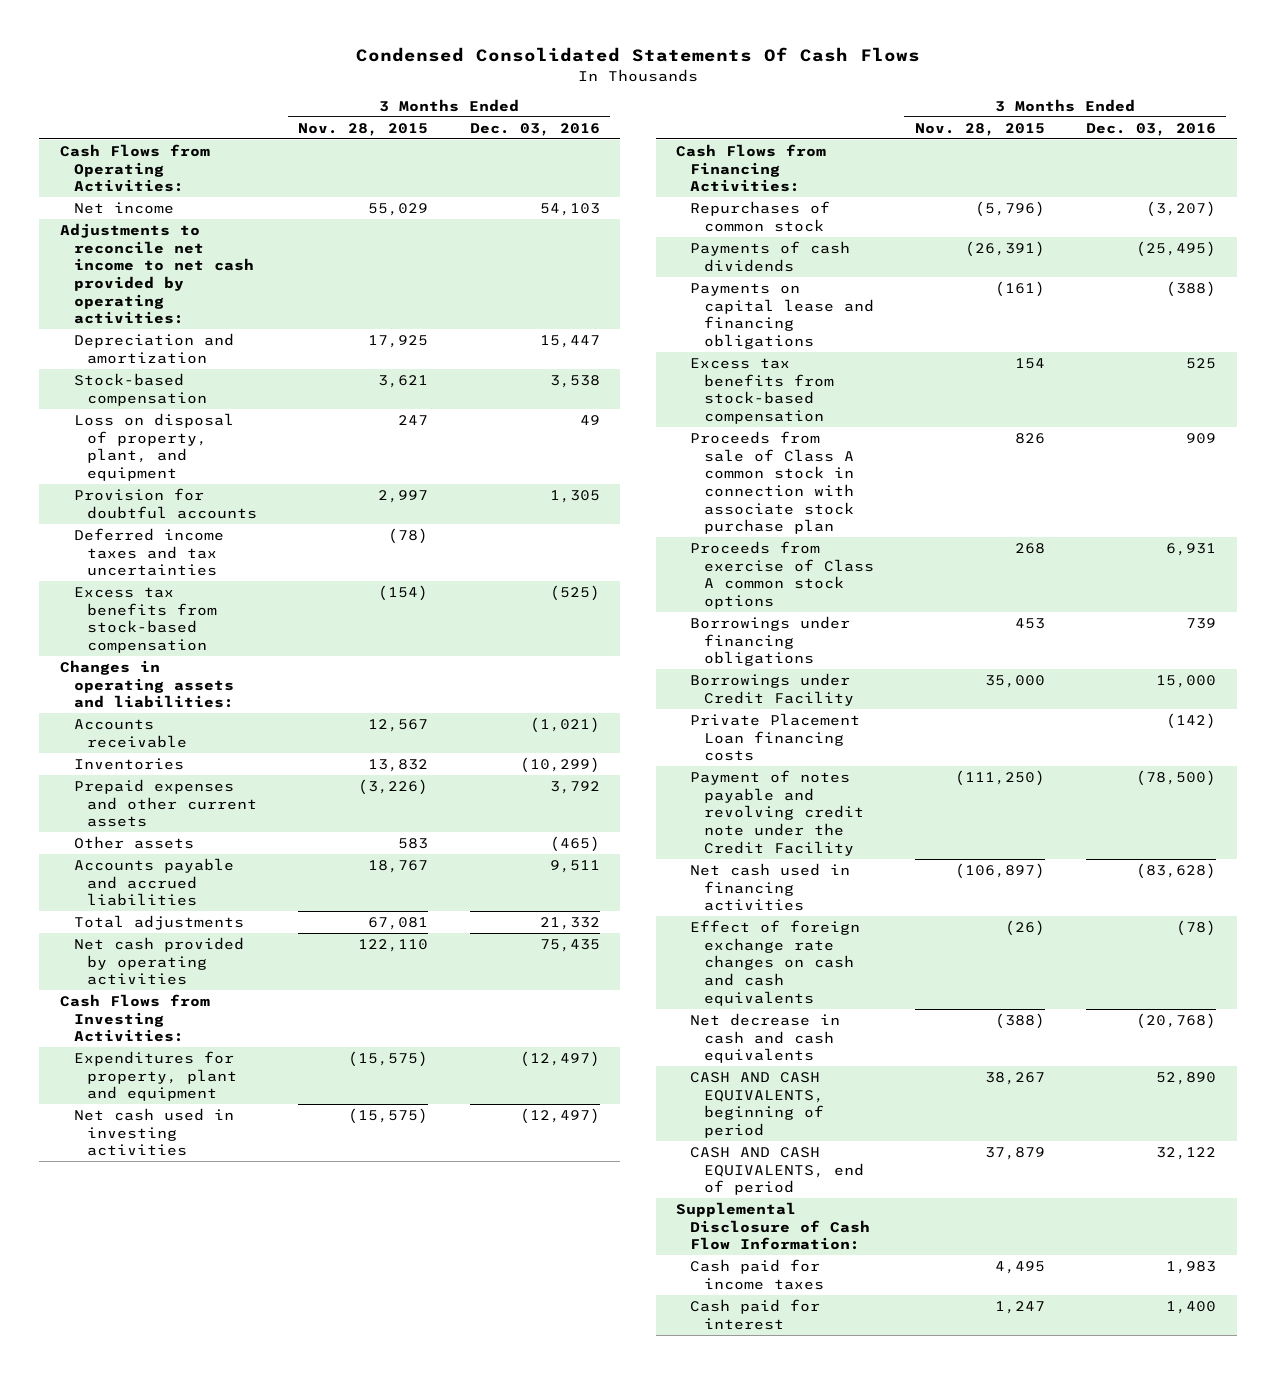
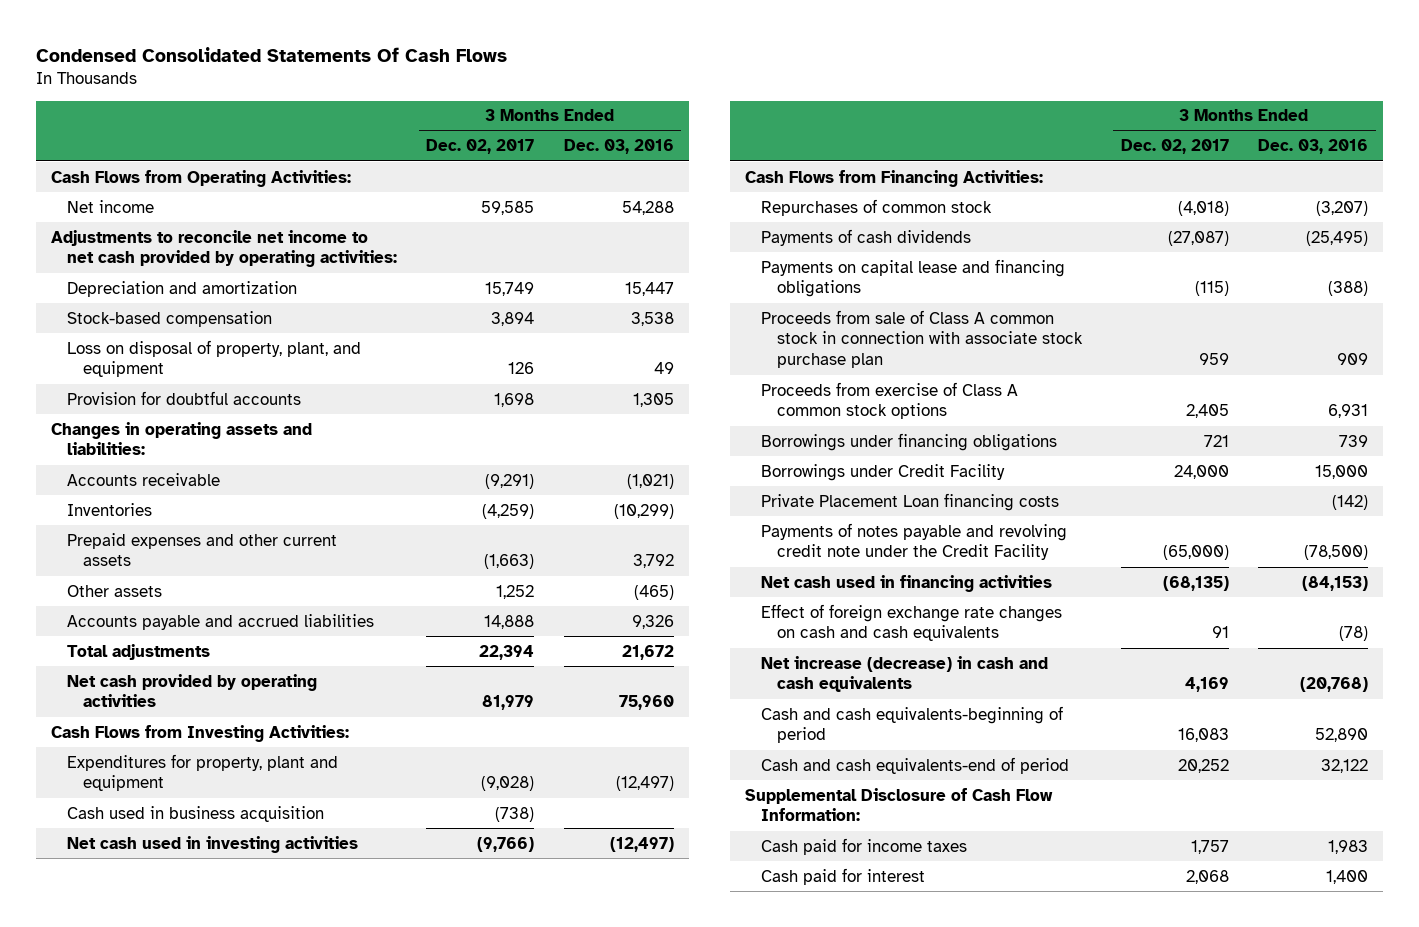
- | 3 Months Ended Nov. 28, 2015 | 3 Months Ended Dec. 03, 2016
+ | 3 Months Ended Dec. 02, 2017 | 3 Months Ended Dec. 03, 2016
- Net income | 55,029 | 54,103
+ Net income | 59,585 | 54,288
- Deferred income taxes and tax uncertainties | (78) |
- Excess tax benefits from stock-based compensation | (154) | (525)
- Accounts payable and accrued liabilities | 18,767 | 9,511
- Total adjustments | 67,081 | 21,332
- Net cash provided by operating activities | 122,110 | 75,435
+ Accounts payable and accrued liabilities | 14,888 | 9,326
+ Total adjustments | 22,394 | 21,672
+ Net cash provided by operating activities | 81,979 | 75,960
+ Cash used in business acquisition | (738) |
- Excess tax benefits from stock-based compensation | 154 | 525
- Payment of notes payable and revolving credit note under the Credit Facility | (111,250) | (78,500)
- Net cash used in financing activities | (106,897) | (83,628)
+ Payments of notes payable and revolving credit note under the Credit Facility | (65,000) | (78,500)
+ Net cash used in financing activities | (68,135) | (84,153)
- Net decrease in cash and cash equivalents | (388) | (20,768)
- CASH AND CASH EQUIVALENTS, beginning of period | 38,267 | 52,890
- CASH AND CASH EQUIVALENTS, end of period | 37,879 | 32,122
+ Net increase (decrease) in cash and cash equivalents | 4,169 | (20,768)
+ Cash and cash equivalents-beginning of period | 16,083 | 52,890
+ Cash and cash equivalents-end of period | 20,252 | 32,122

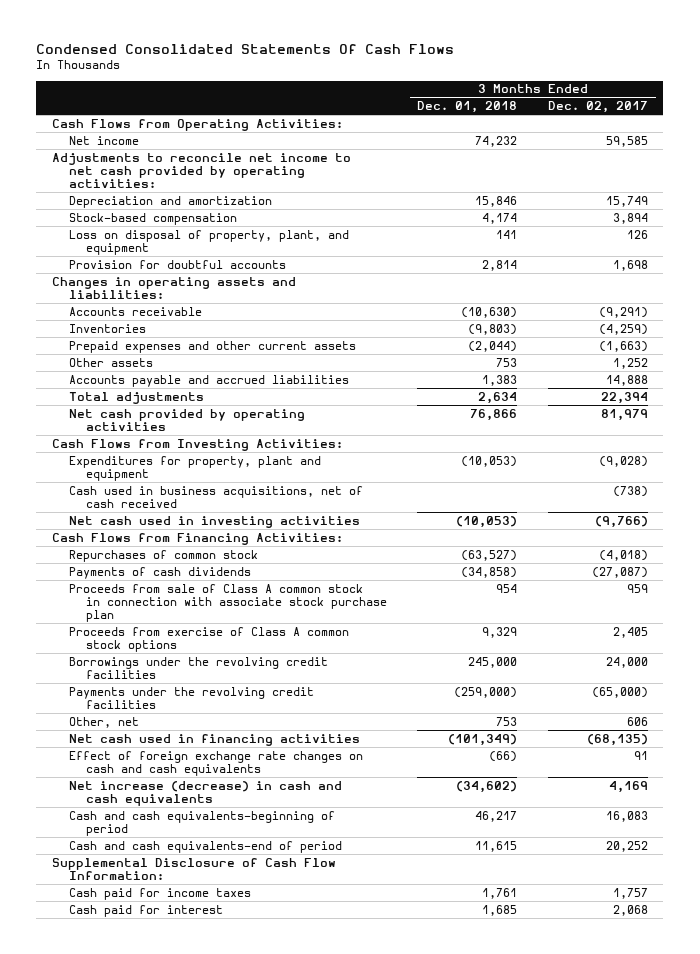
- | 3 Months Ended Dec. 02, 2017 | 3 Months Ended Dec. 03, 2016
+ | 3 Months Ended Dec. 01, 2018 | 3 Months Ended Dec. 02, 2017
- Cash used in business acquisition | (738) |
+ Cash used in business acquisitions, net of cash received | | (738)
- Payments on capital lease and financing obligations | (115) | (388)
- Borrowings under financing obligations | 721 | 739
- Borrowings under Credit Facility | 24,000 | 15,000
- Private Placement Loan financing costs | | (142)
- Payments of notes payable and revolving credit note under the Credit Facility | (65,000) | (78,500)
+ Borrowings under the revolving credit facilities | 245,000 | 24,000
+ Payments under the revolving credit facilities | (259,000) | (65,000)
+ Other, net | 753 | 606

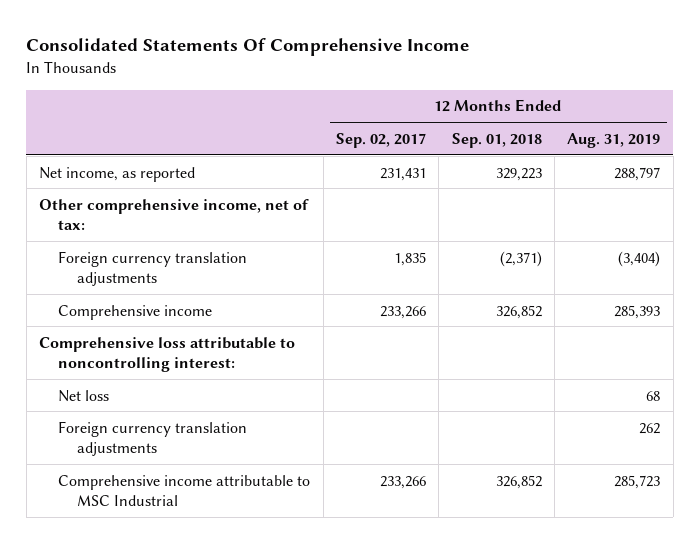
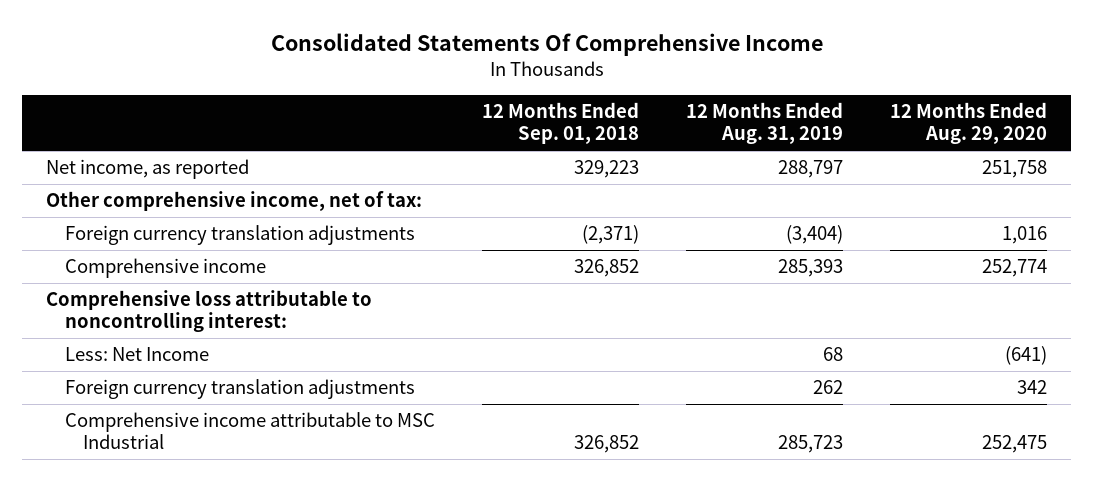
- | 12 Months Ended Sep. 02, 2017 | 12 Months Ended Sep. 01, 2018 | 12 Months Ended Aug. 31, 2019
+ | 12 Months Ended Sep. 01, 2018 | 12 Months Ended Aug. 31, 2019 | 12 Months Ended Aug. 29, 2020
- Net loss | | | 68
+ Less: Net Income | | 68 | (641)

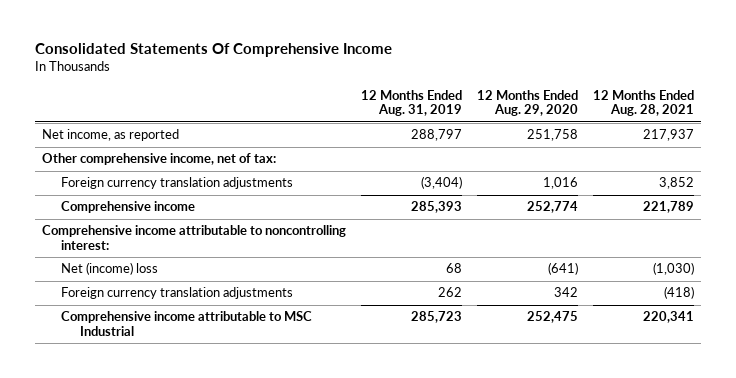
- | 12 Months Ended Sep. 01, 2018 | 12 Months Ended Aug. 31, 2019 | 12 Months Ended Aug. 29, 2020
+ | 12 Months Ended Aug. 31, 2019 | 12 Months Ended Aug. 29, 2020 | 12 Months Ended Aug. 28, 2021
- Comprehensive loss attributable to noncontrolling interest:
- Less: Net Income | | 68 | (641)
+ Comprehensive income attributable to noncontrolling interest:
+ Net (income) loss | 68 | (641) | (1,030)

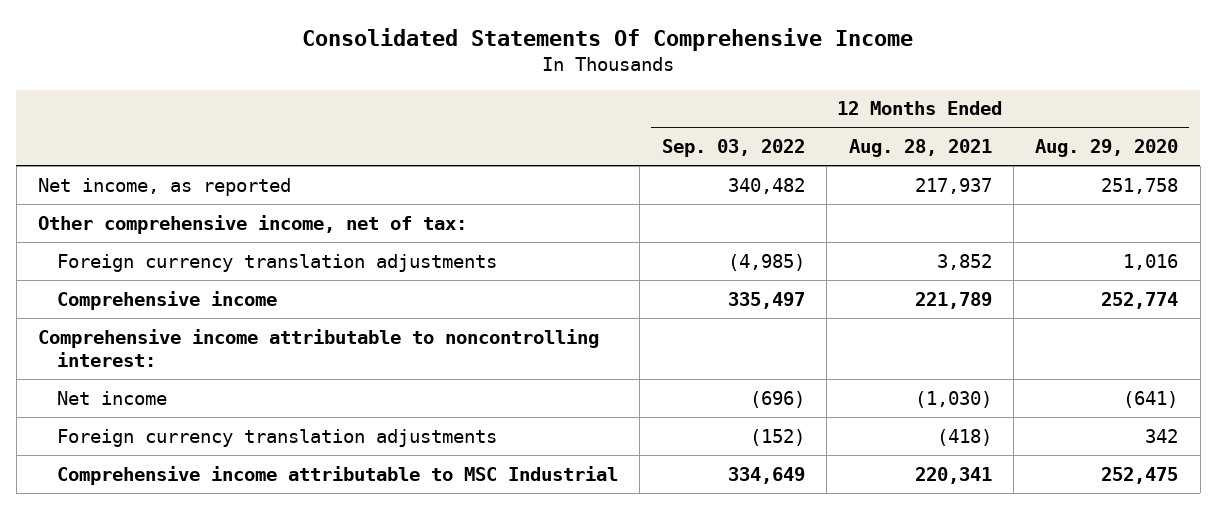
- | 12 Months Ended Aug. 31, 2019 | 12 Months Ended Aug. 29, 2020 | 12 Months Ended Aug. 28, 2021
+ | 12 Months Ended Sep. 03, 2022 | 12 Months Ended Aug. 28, 2021 | 12 Months Ended Aug. 29, 2020
- Net (income) loss | 68 | (641) | (1,030)
+ Net income | (696) | (1,030) | (641)

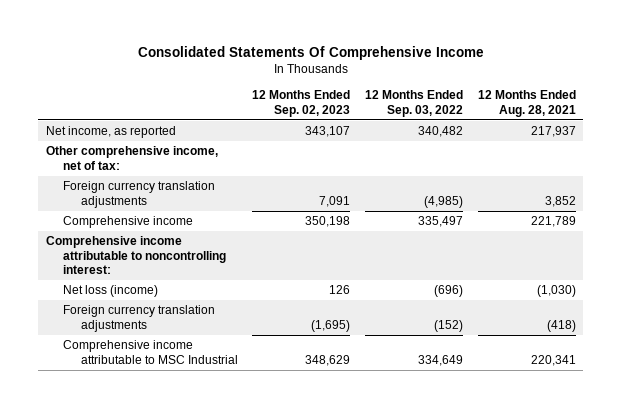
- | 12 Months Ended Sep. 03, 2022 | 12 Months Ended Aug. 28, 2021 | 12 Months Ended Aug. 29, 2020
+ | 12 Months Ended Sep. 02, 2023 | 12 Months Ended Sep. 03, 2022 | 12 Months Ended Aug. 28, 2021
- Net income | (696) | (1,030) | (641)
+ Net loss (income) | 126 | (696) | (1,030)

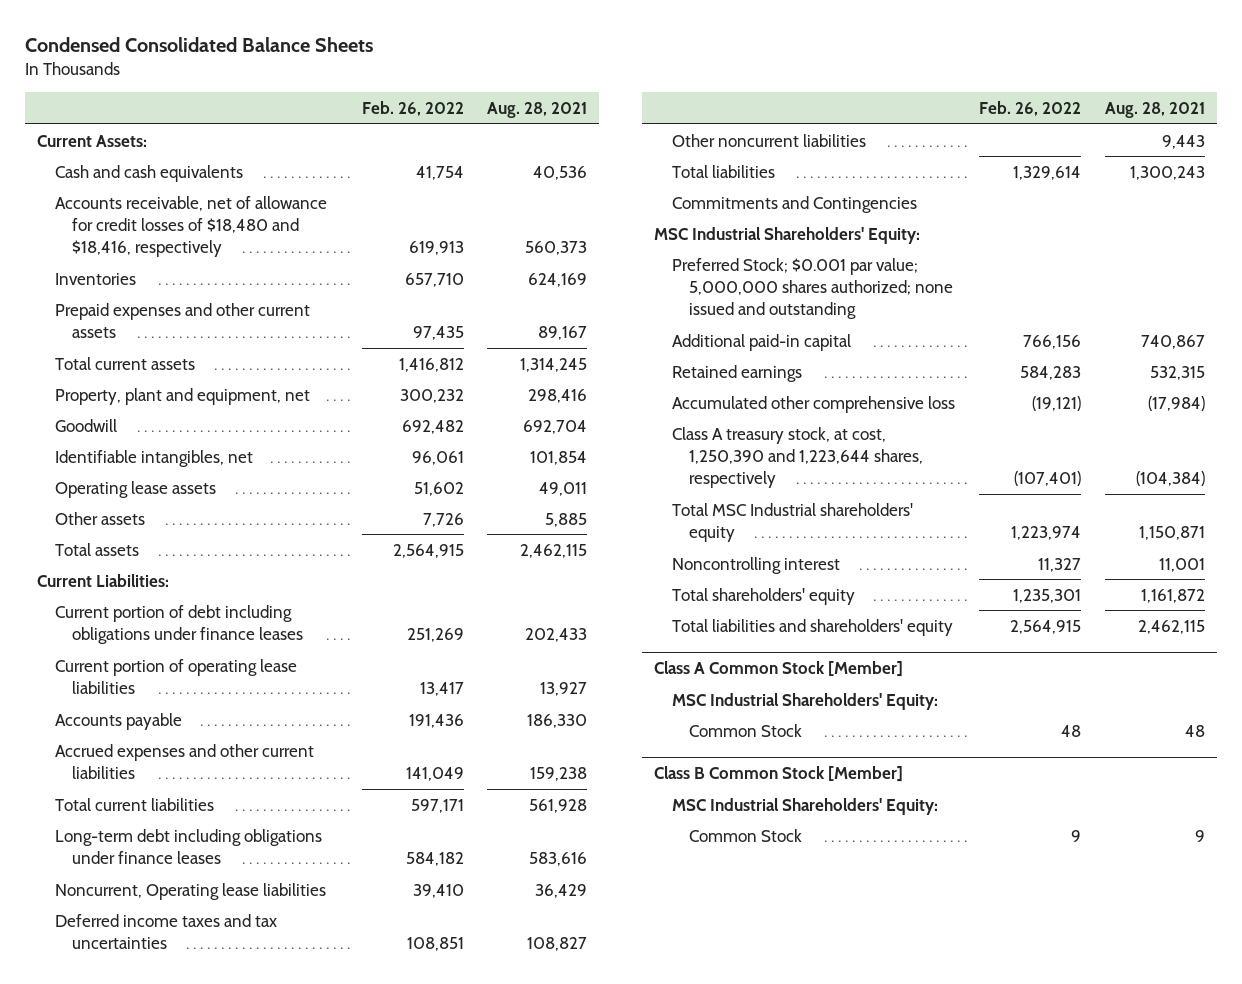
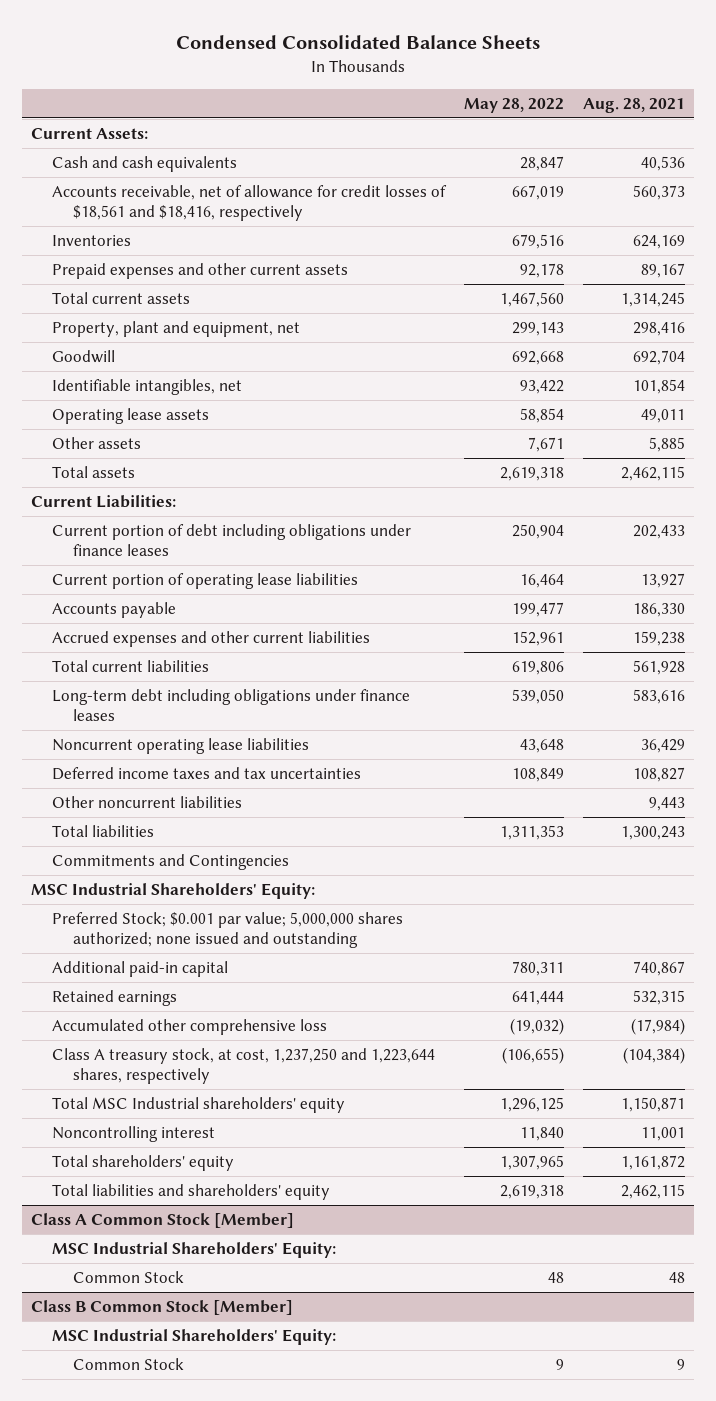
- | Feb. 26, 2022 | Aug. 28, 2021
+ | May 28, 2022 | Aug. 28, 2021
- Accounts receivable, net of allowance for credit losses of $18,480 and $18,416, respectively | 619,913 | 560,373
+ Accounts receivable, net of allowance for credit losses of $18,561 and $18,416, respectively | 667,019 | 560,373
- Noncurrent, Operating lease liabilities | 39,410 | 36,429
+ Noncurrent operating lease liabilities | 43,648 | 36,429
- Class A treasury stock, at cost, 1,250,390 and 1,223,644 shares, respectively | (107,401) | (104,384)
+ Class A treasury stock, at cost, 1,237,250 and 1,223,644 shares, respectively | (106,655) | (104,384)

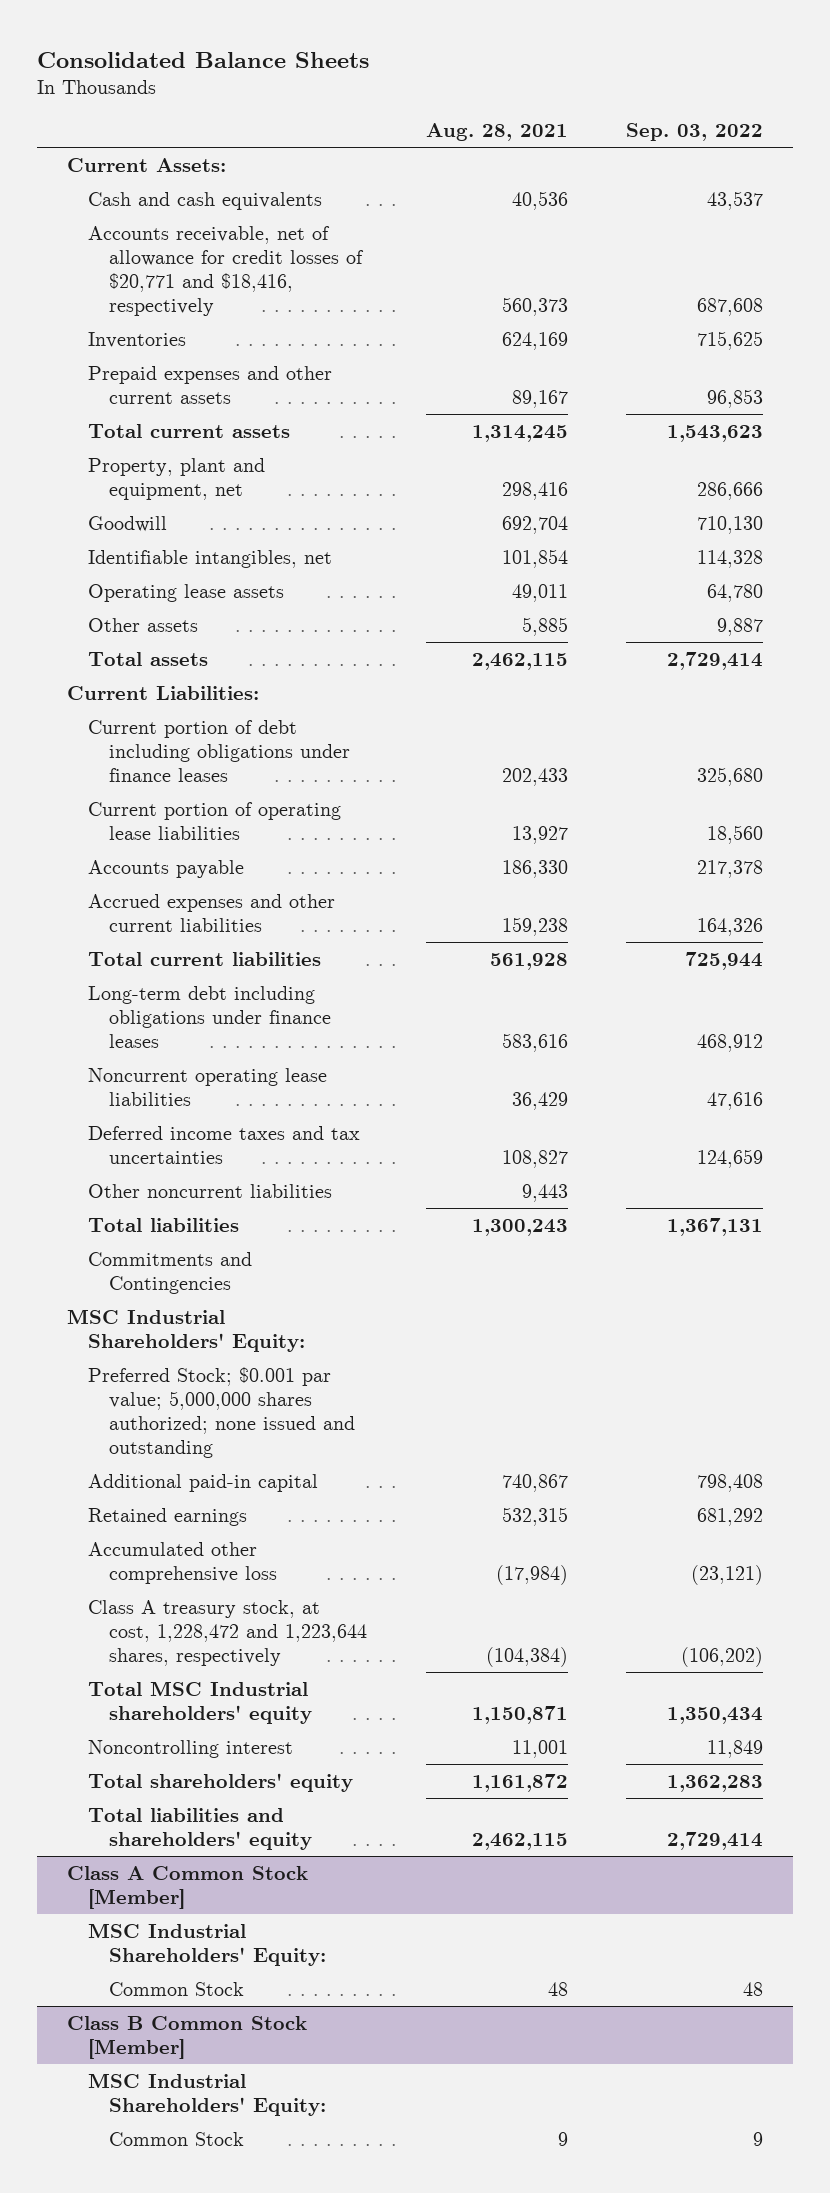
- Condensed Consolidated Balance Sheets
+ Consolidated Balance Sheets
- | May 28, 2022 | Aug. 28, 2021
+ | Aug. 28, 2021 | Sep. 03, 2022
- Accounts receivable, net of allowance for credit losses of $18,561 and $18,416, respectively | 667,019 | 560,373
+ Accounts receivable, net of allowance for credit losses of $20,771 and $18,416, respectively | 560,373 | 687,608
- Class A treasury stock, at cost, 1,237,250 and 1,223,644 shares, respectively | (106,655) | (104,384)
+ Class A treasury stock, at cost, 1,228,472 and 1,223,644 shares, respectively | (104,384) | (106,202)

